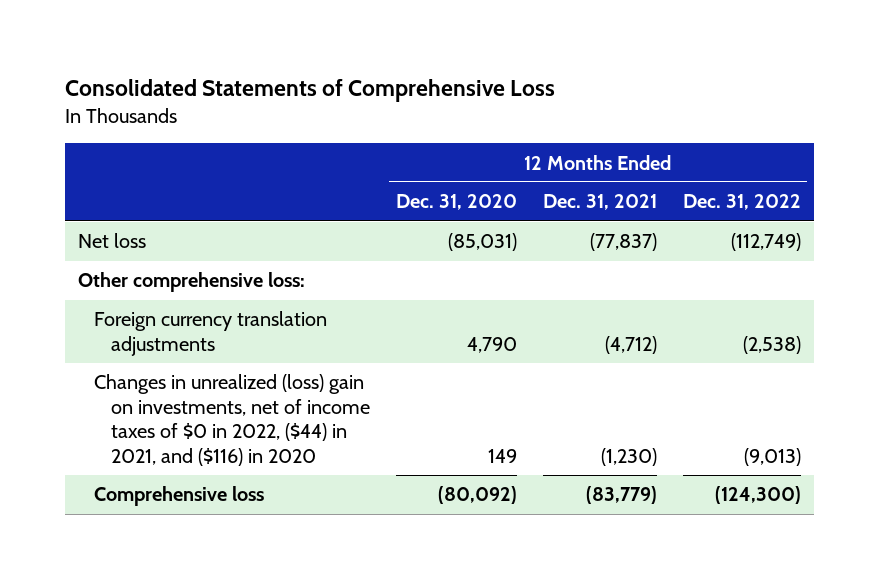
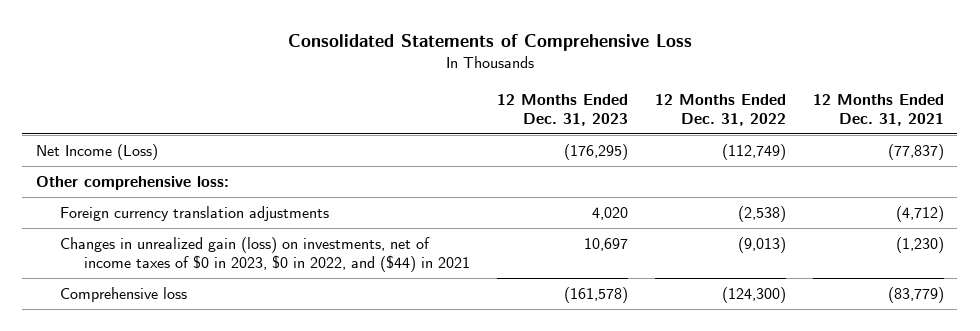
- | 12 Months Ended Dec. 31, 2020 | 12 Months Ended Dec. 31, 2021 | 12 Months Ended Dec. 31, 2022
+ | 12 Months Ended Dec. 31, 2023 | 12 Months Ended Dec. 31, 2022 | 12 Months Ended Dec. 31, 2021
- Net loss | (85,031) | (77,837) | (112,749)
+ Net Income (Loss) | (176,295) | (112,749) | (77,837)
- Changes in unrealized (loss) gain on investments, net of income taxes of $0 in 2022, ($44) in 2021, and ($116) in 2020 | 149 | (1,230) | (9,013)
+ Changes in unrealized gain (loss) on investments, net of income taxes of $0 in 2023, $0 in 2022, and ($44) in 2021 | 10,697 | (9,013) | (1,230)

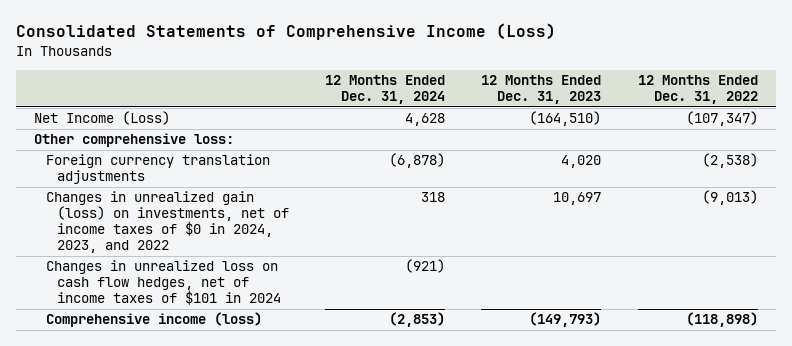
- Consolidated Statements of Comprehensive Loss
+ Consolidated Statements of Comprehensive Income (Loss)
- | 12 Months Ended Dec. 31, 2023 | 12 Months Ended Dec. 31, 2022 | 12 Months Ended Dec. 31, 2021
+ | 12 Months Ended Dec. 31, 2024 | 12 Months Ended Dec. 31, 2023 | 12 Months Ended Dec. 31, 2022
- Net Income (Loss) | (176,295) | (112,749) | (77,837)
+ Net Income (Loss) | 4,628 | (164,510) | (107,347)
- Changes in unrealized gain (loss) on investments, net of income taxes of $0 in 2023, $0 in 2022, and ($44) in 2021 | 10,697 | (9,013) | (1,230)
- Comprehensive loss | (161,578) | (124,300) | (83,779)
+ Changes in unrealized gain (loss) on investments, net of income taxes of $0 in 2024, 2023, and 2022 | 318 | 10,697 | (9,013)
+ Changes in unrealized loss on cash flow hedges, net of income taxes of $101 in 2024 | (921) | |
+ Comprehensive income (loss) | (2,853) | (149,793) | (118,898)

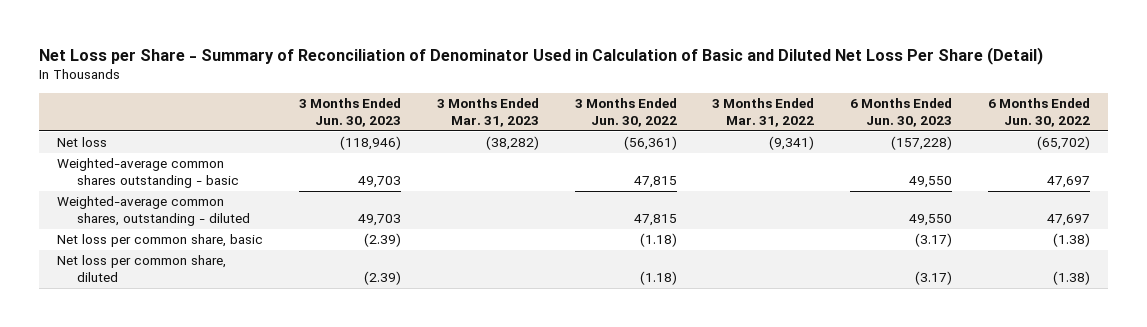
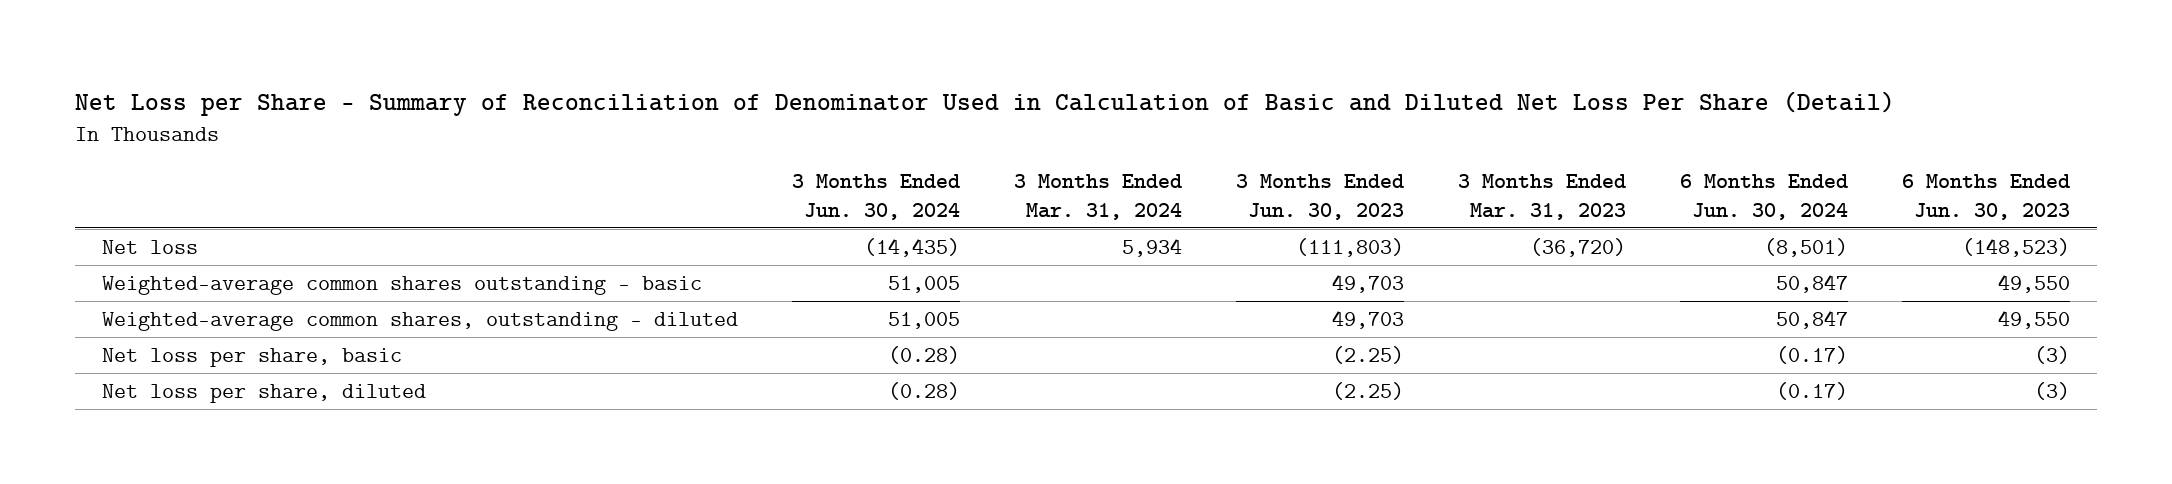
- | 3 Months Ended Jun. 30, 2023 | 3 Months Ended Mar. 31, 2023 | 3 Months Ended Jun. 30, 2022 | 3 Months Ended Mar. 31, 2022 | 6 Months Ended Jun. 30, 2023 | 6 Months Ended Jun. 30, 2022
+ | 3 Months Ended Jun. 30, 2024 | 3 Months Ended Mar. 31, 2024 | 3 Months Ended Jun. 30, 2023 | 3 Months Ended Mar. 31, 2023 | 6 Months Ended Jun. 30, 2024 | 6 Months Ended Jun. 30, 2023
- Net loss | (118,946) | (38,282) | (56,361) | (9,341) | (157,228) | (65,702)
+ Net loss | (14,435) | 5,934 | (111,803) | (36,720) | (8,501) | (148,523)
- Net loss per common share, basic | (2.39) | | (1.18) | | (3.17) | (1.38)
- Net loss per common share, diluted | (2.39) | | (1.18) | | (3.17) | (1.38)
+ Net loss per share, basic | (0.28) | | (2.25) | | (0.17) | (3)
+ Net loss per share, diluted | (0.28) | | (2.25) | | (0.17) | (3)

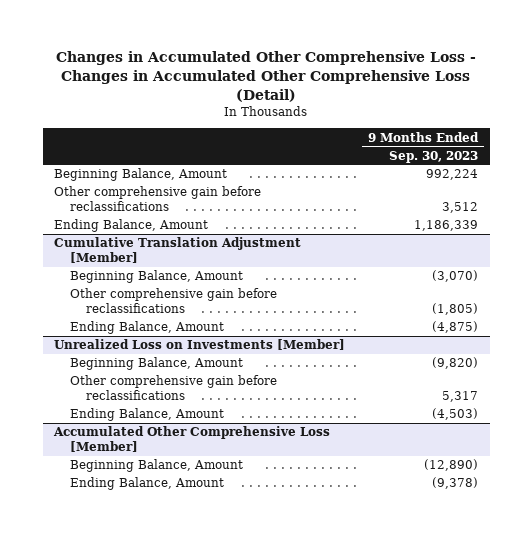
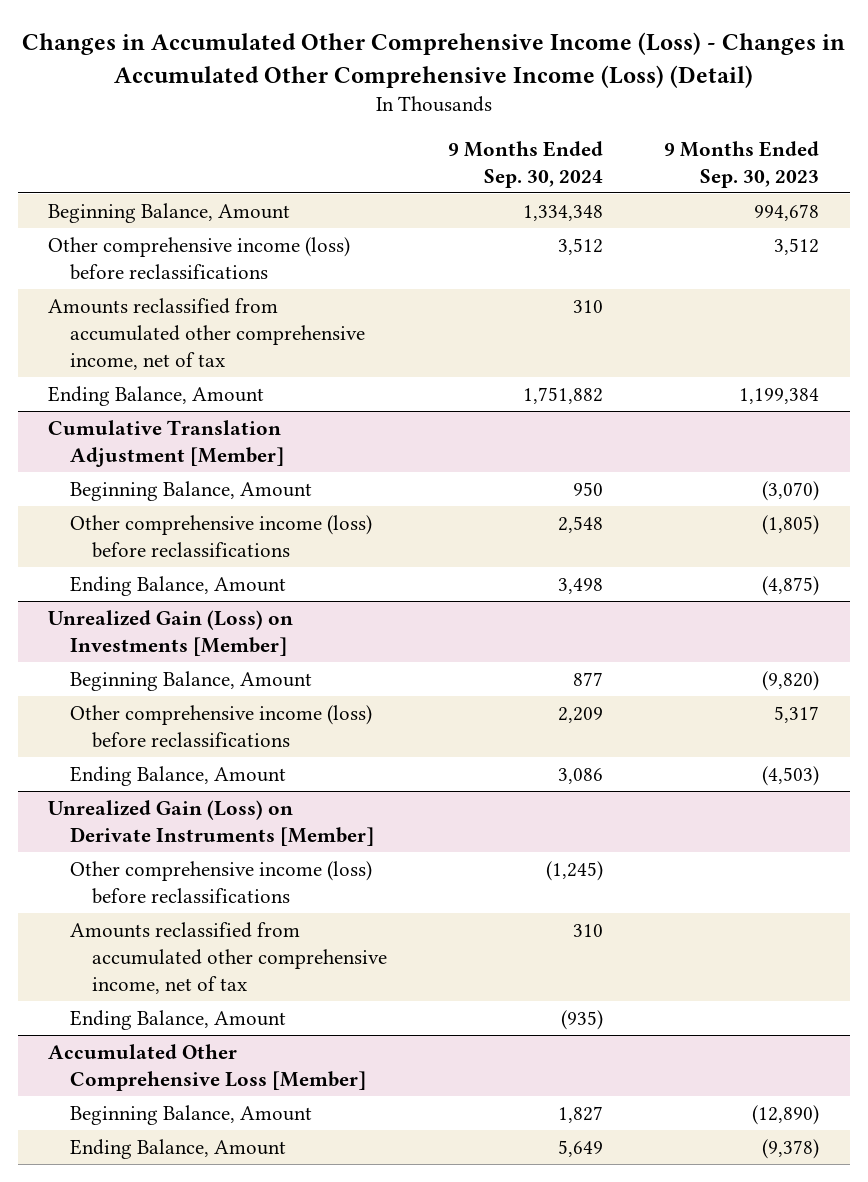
- Changes in Accumulated Other Comprehensive Loss - Changes in Accumulated Other Comprehensive Loss (Detail)
+ Changes in Accumulated Other Comprehensive Income (Loss) - Changes in Accumulated Other Comprehensive Income (Loss) (Detail)
- | 9 Months Ended Sep. 30, 2023
+ | 9 Months Ended Sep. 30, 2024 | 9 Months Ended Sep. 30, 2023
- Beginning Balance, Amount | 992,224
- Other comprehensive gain before reclassifications | 3,512
- Ending Balance, Amount | 1,186,339
+ Beginning Balance, Amount | 1,334,348 | 994,678
+ Other comprehensive income (loss) before reclassifications | 3,512 | 3,512
+ Amounts reclassified from accumulated other comprehensive income, net of tax | 310 |
+ Ending Balance, Amount | 1,751,882 | 1,199,384
@ Cumulative Translation Adjustment [Member]
- Other comprehensive gain before reclassifications | (1,805)
+ Other comprehensive income (loss) before reclassifications | 2,548 | (1,805)
- Unrealized Loss on Investments [Member]
+ Unrealized Gain (Loss) on Investments [Member]
- Other comprehensive gain before reclassifications | 5,317
+ Other comprehensive income (loss) before reclassifications | 2,209 | 5,317
+ Unrealized Gain (Loss) on Derivate Instruments [Member]
+ Other comprehensive income (loss) before reclassifications | (1,245) |
+ Amounts reclassified from accumulated other comprehensive income, net of tax | 310 |
+ Ending Balance, Amount | (935) |

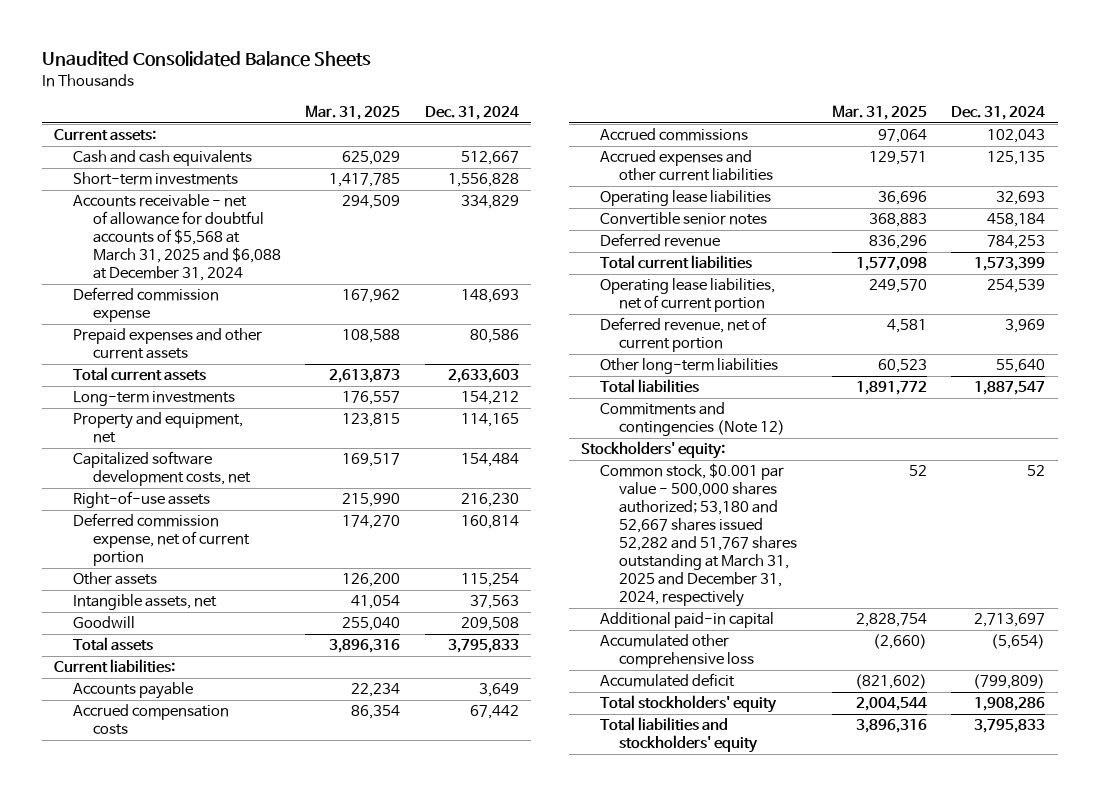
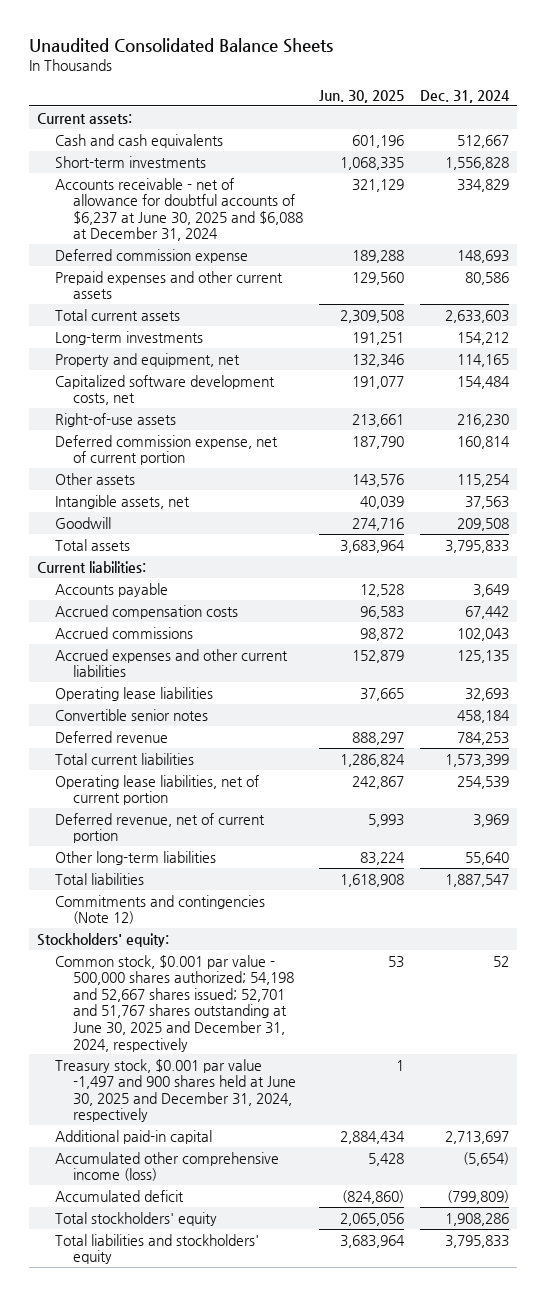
- | Mar. 31, 2025 | Dec. 31, 2024
+ | Jun. 30, 2025 | Dec. 31, 2024
- Accounts receivable - net of allowance for doubtful accounts of $5,568 at March 31, 2025 and $6,088 at December 31, 2024 | 294,509 | 334,829
+ Accounts receivable - net of allowance for doubtful accounts of $6,237 at June 30, 2025 and $6,088 at December 31, 2024 | 321,129 | 334,829
- Common stock, $0.001 par value - 500,000 shares authorized; 53,180 and 52,667 shares issued 52,282 and 51,767 shares outstanding at March 31, 2025 and December 31, 2024, respectively | 52 | 52
+ Common stock, $0.001 par value - 500,000 shares authorized; 54,198 and 52,667 shares issued; 52,701 and 51,767 shares outstanding at June 30, 2025 and December 31, 2024, respectively | 53 | 52
+ Treasury stock, $0.001 par value -1,497 and 900 shares held at June 30, 2025 and December 31, 2024, respectively | 1 |
- Accumulated other comprehensive loss | (2,660) | (5,654)
+ Accumulated other comprehensive income (loss) | 5,428 | (5,654)

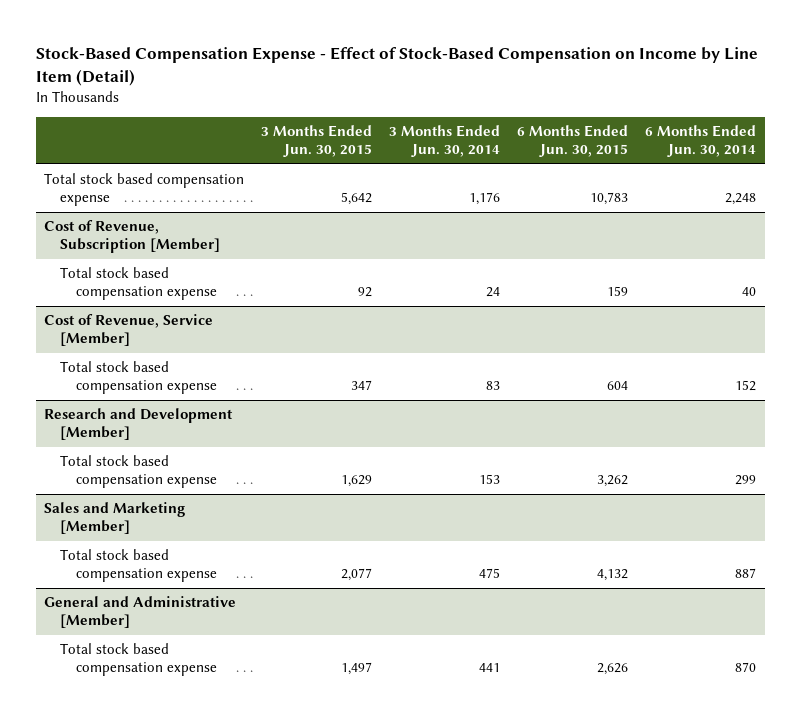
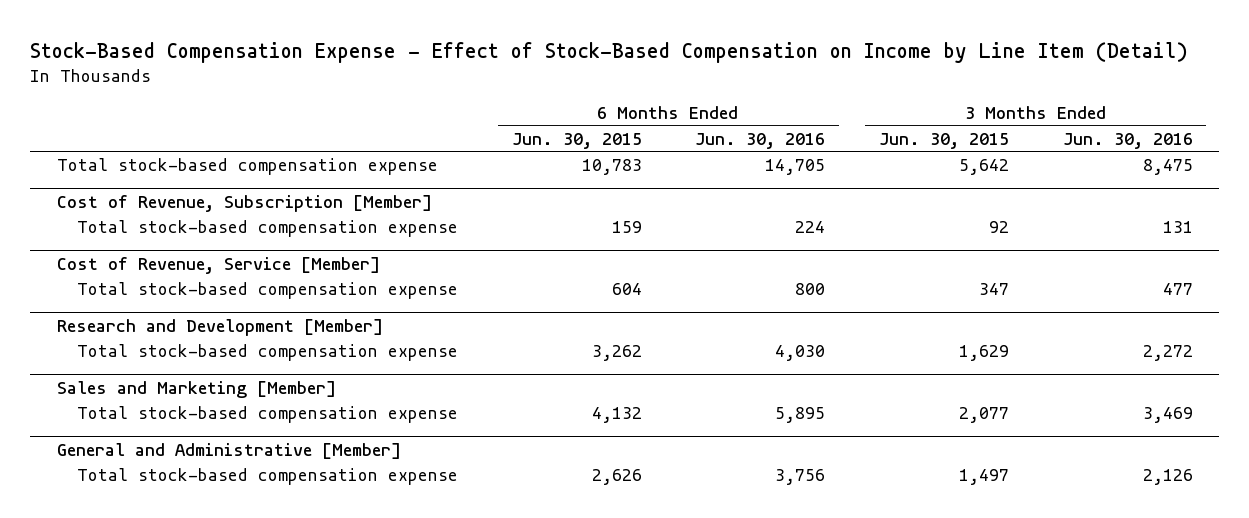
- | 3 Months Ended Jun. 30, 2015 | 3 Months Ended Jun. 30, 2014 | 6 Months Ended Jun. 30, 2015 | 6 Months Ended Jun. 30, 2014
+ | 6 Months Ended Jun. 30, 2015 | 6 Months Ended Jun. 30, 2016 | 3 Months Ended Jun. 30, 2015 | 3 Months Ended Jun. 30, 2016
- Total stock based compensation expense | 5,642 | 1,176 | 10,783 | 2,248
+ Total stock-based compensation expense | 10,783 | 14,705 | 5,642 | 8,475
@ Cost of Revenue, Subscription [Member]
- Total stock based compensation expense | 92 | 24 | 159 | 40
+ Total stock-based compensation expense | 159 | 224 | 92 | 131
@ Cost of Revenue, Service [Member]
- Total stock based compensation expense | 347 | 83 | 604 | 152
+ Total stock-based compensation expense | 604 | 800 | 347 | 477
@ Research and Development [Member]
- Total stock based compensation expense | 1,629 | 153 | 3,262 | 299
+ Total stock-based compensation expense | 3,262 | 4,030 | 1,629 | 2,272
@ Sales and Marketing [Member]
- Total stock based compensation expense | 2,077 | 475 | 4,132 | 887
+ Total stock-based compensation expense | 4,132 | 5,895 | 2,077 | 3,469
@ General and Administrative [Member]
- Total stock based compensation expense | 1,497 | 441 | 2,626 | 870
+ Total stock-based compensation expense | 2,626 | 3,756 | 1,497 | 2,126

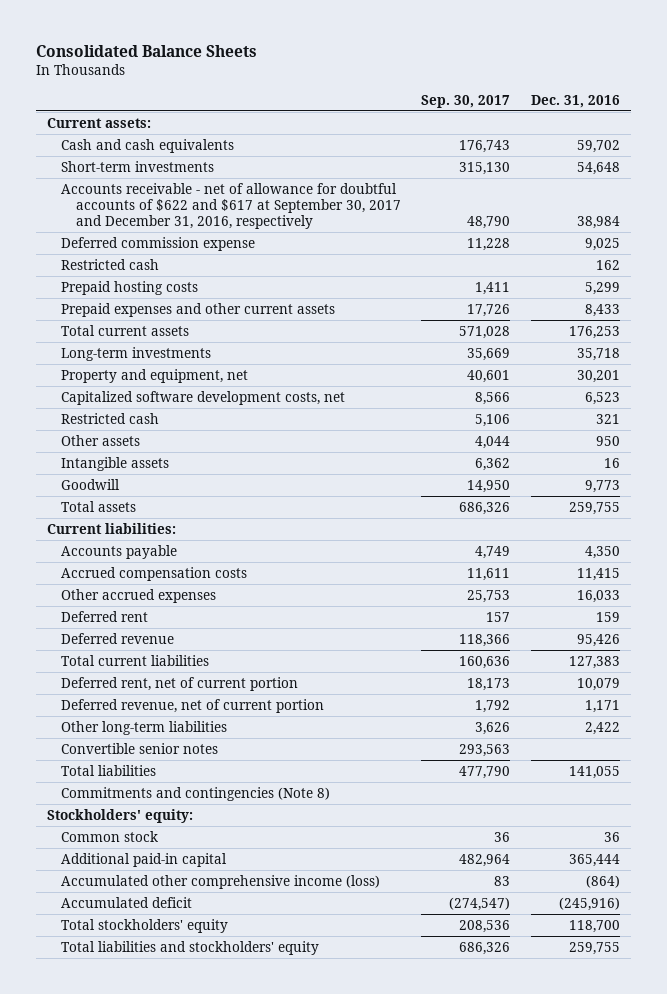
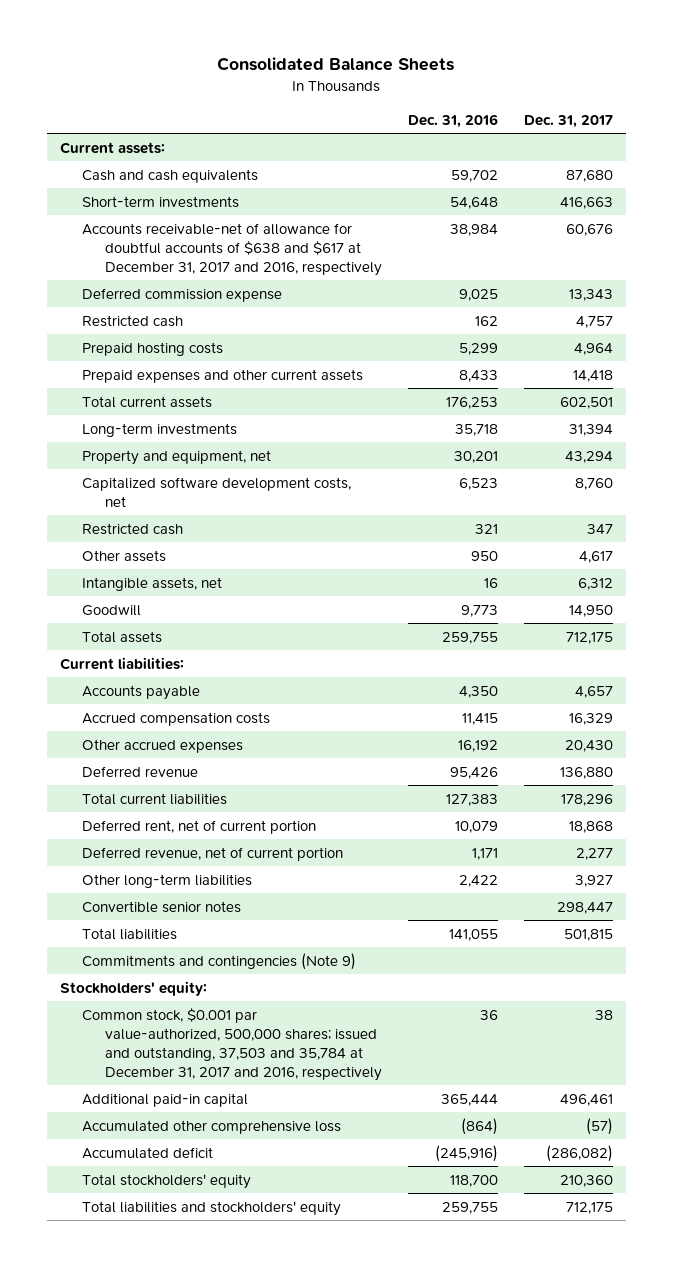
- | Sep. 30, 2017 | Dec. 31, 2016
+ | Dec. 31, 2016 | Dec. 31, 2017
- Accounts receivable - net of allowance for doubtful accounts of $622 and $617 at September 30, 2017 and December 31, 2016, respectively | 48,790 | 38,984
+ Accounts receivable-net of allowance for doubtful accounts of $638 and $617 at December 31, 2017 and 2016, respectively | 38,984 | 60,676
- Intangible assets | 6,362 | 16
+ Intangible assets, net | 16 | 6,312
- Other accrued expenses | 25,753 | 16,033
- Deferred rent | 157 | 159
+ Other accrued expenses | 16,192 | 20,430
- Commitments and contingencies (Note 8)
+ Commitments and contingencies (Note 9)
- Common stock | 36 | 36
+ Common stock, $0.001 par value-authorized, 500,000 shares; issued and outstanding, 37,503 and 35,784 at December 31, 2017 and 2016, respectively | 36 | 38
- Accumulated other comprehensive income (loss) | 83 | (864)
+ Accumulated other comprehensive loss | (864) | (57)

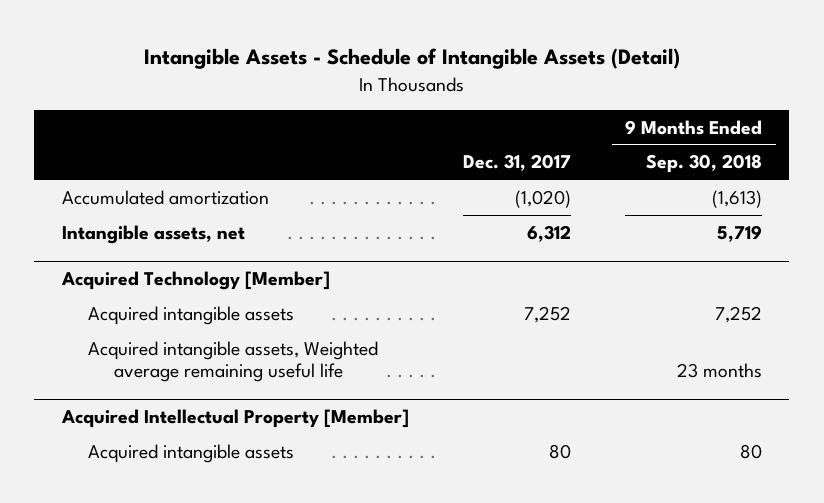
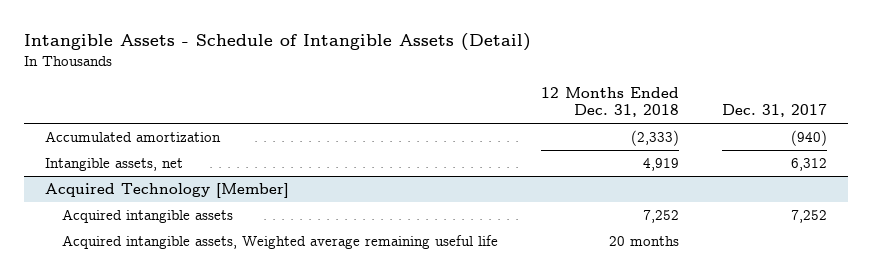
- | Dec. 31, 2017 | 9 Months Ended Sep. 30, 2018
+ | 12 Months Ended Dec. 31, 2018 | Dec. 31, 2017
- Accumulated amortization | (1,020) | (1,613)
+ Accumulated amortization | (2,333) | (940)
- Acquired Intellectual Property [Member]
- Acquired intangible assets | 80 | 80

